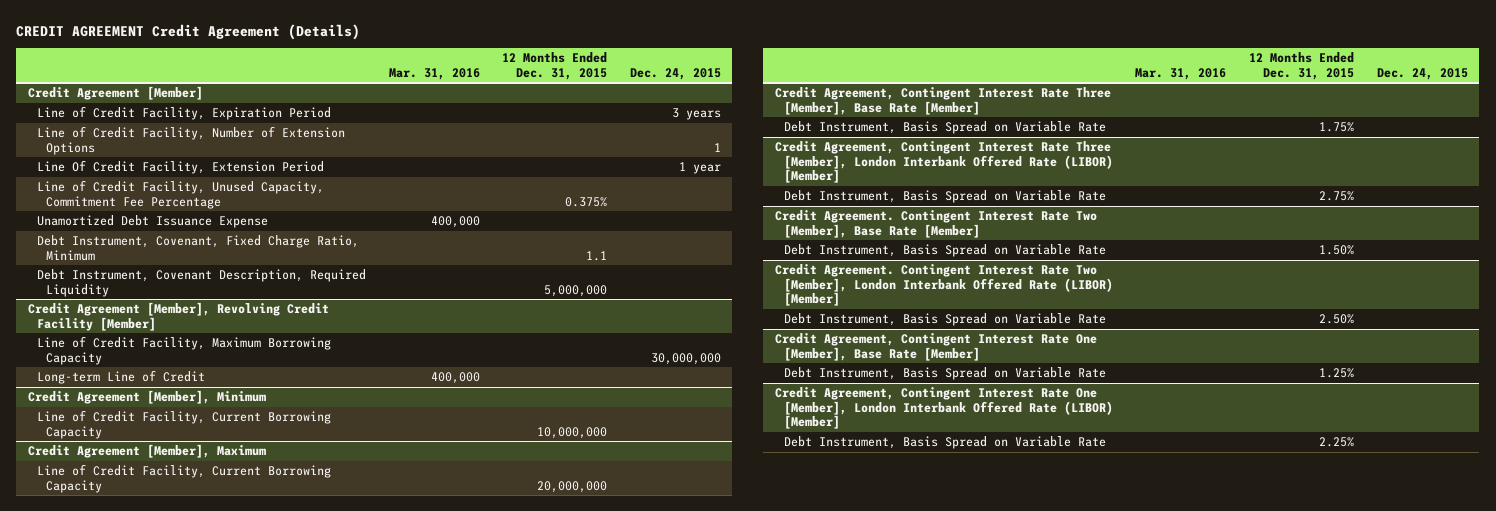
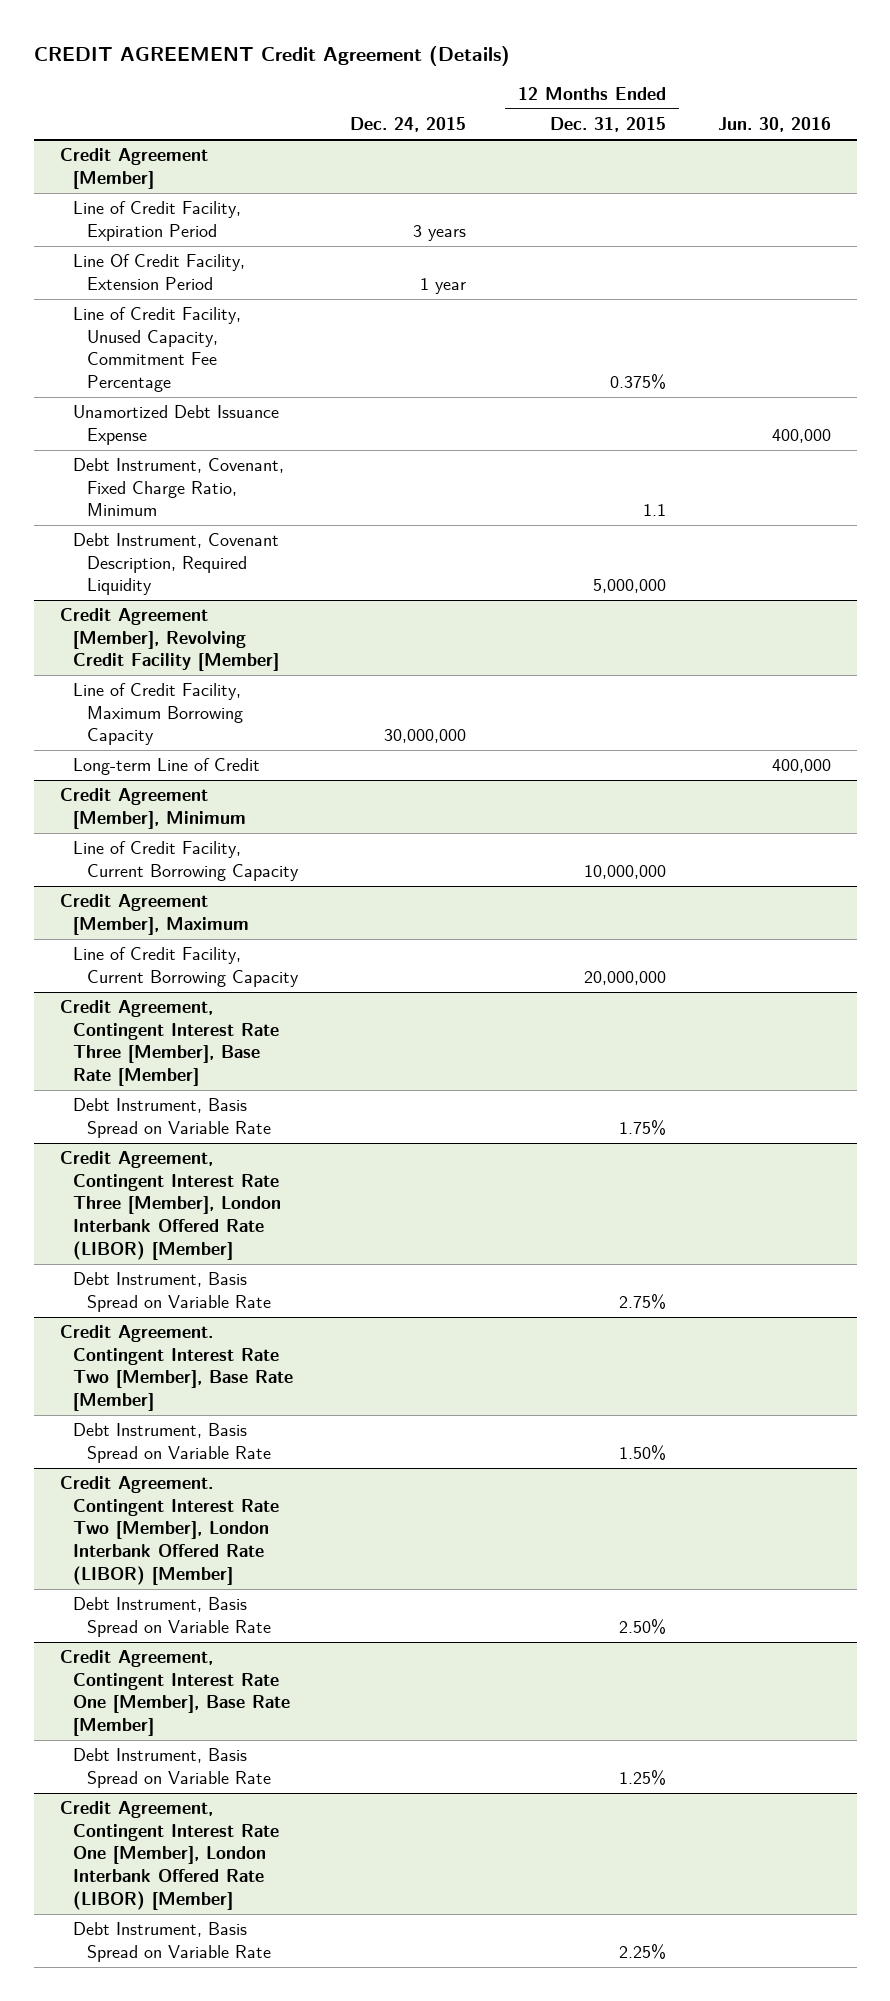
- | Mar. 31, 2016 | 12 Months Ended Dec. 31, 2015 | Dec. 24, 2015
+ | Dec. 24, 2015 | 12 Months Ended Dec. 31, 2015 | Jun. 30, 2016
@ Credit Agreement [Member]
- Line of Credit Facility, Number of Extension Options | | | 1

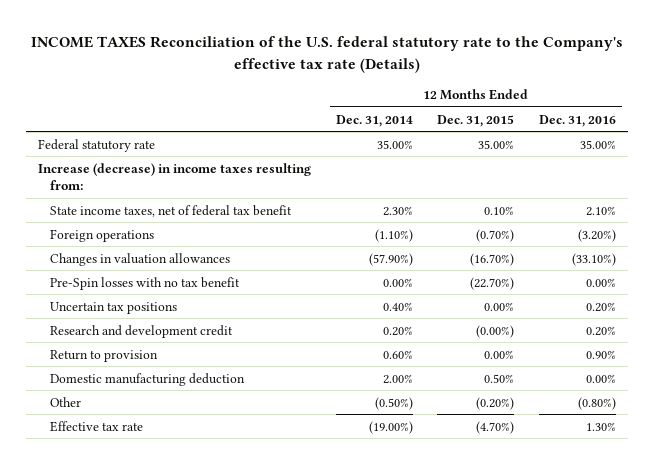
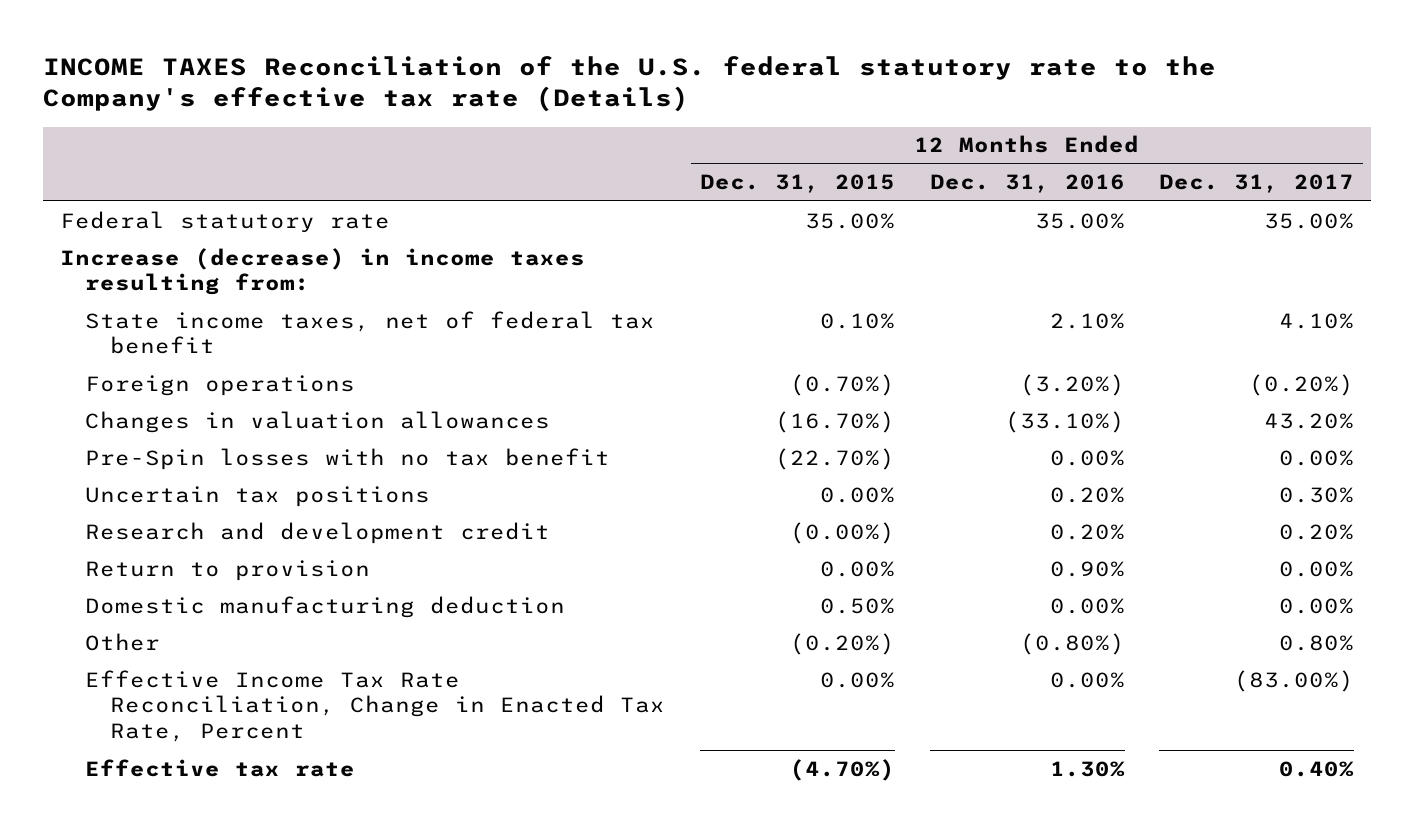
- | 12 Months Ended Dec. 31, 2014 | 12 Months Ended Dec. 31, 2015 | 12 Months Ended Dec. 31, 2016
+ | 12 Months Ended Dec. 31, 2015 | 12 Months Ended Dec. 31, 2016 | 12 Months Ended Dec. 31, 2017
+ Effective Income Tax Rate Reconciliation, Change in Enacted Tax Rate, Percent | 0.00% | 0.00% | (83.00%)

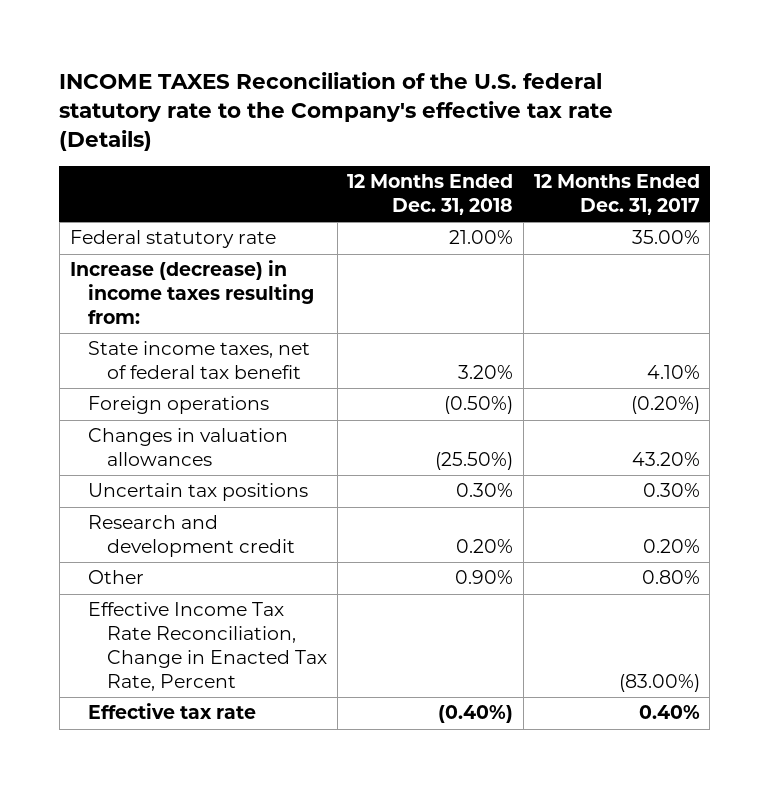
- | 12 Months Ended Dec. 31, 2015 | 12 Months Ended Dec. 31, 2016 | 12 Months Ended Dec. 31, 2017
+ | 12 Months Ended Dec. 31, 2018 | 12 Months Ended Dec. 31, 2017
- Pre-Spin losses with no tax benefit | (22.70%) | 0.00% | 0.00%
- Return to provision | 0.00% | 0.90% | 0.00%
- Domestic manufacturing deduction | 0.50% | 0.00% | 0.00%

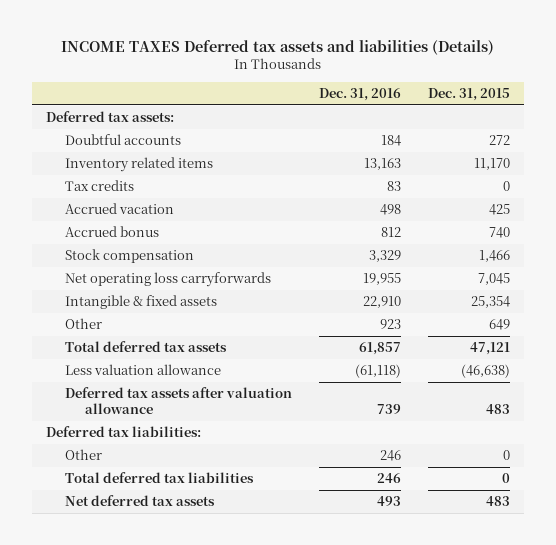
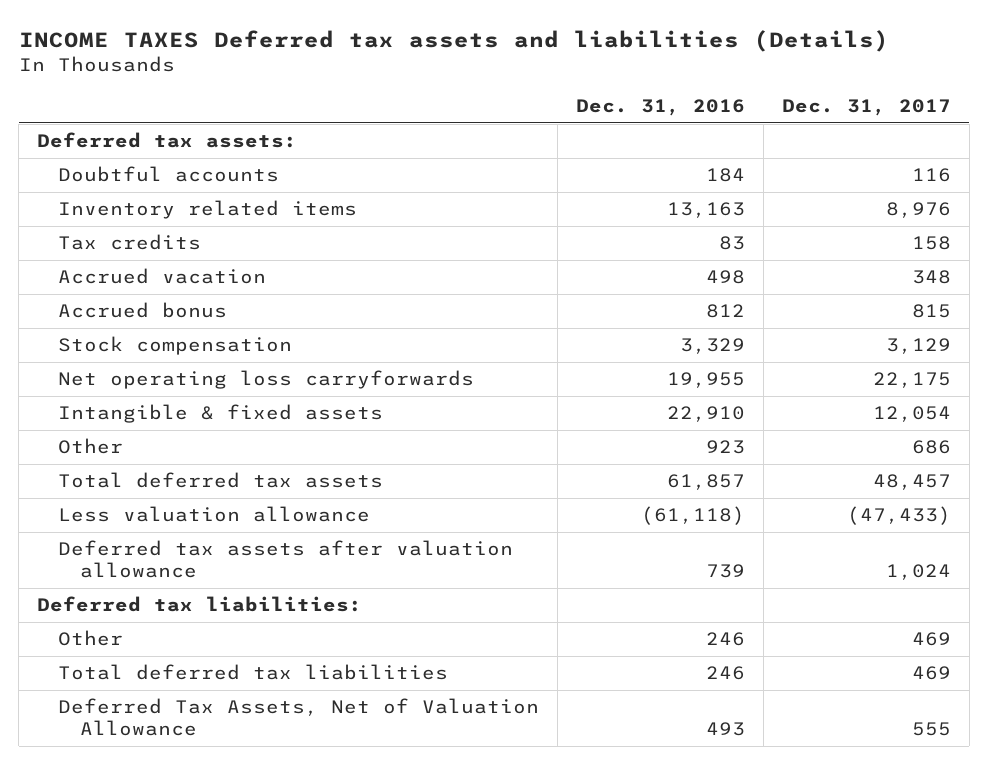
- | Dec. 31, 2016 | Dec. 31, 2015
+ | Dec. 31, 2016 | Dec. 31, 2017
- Net deferred tax assets | 493 | 483
+ Deferred Tax Assets, Net of Valuation Allowance | 493 | 555

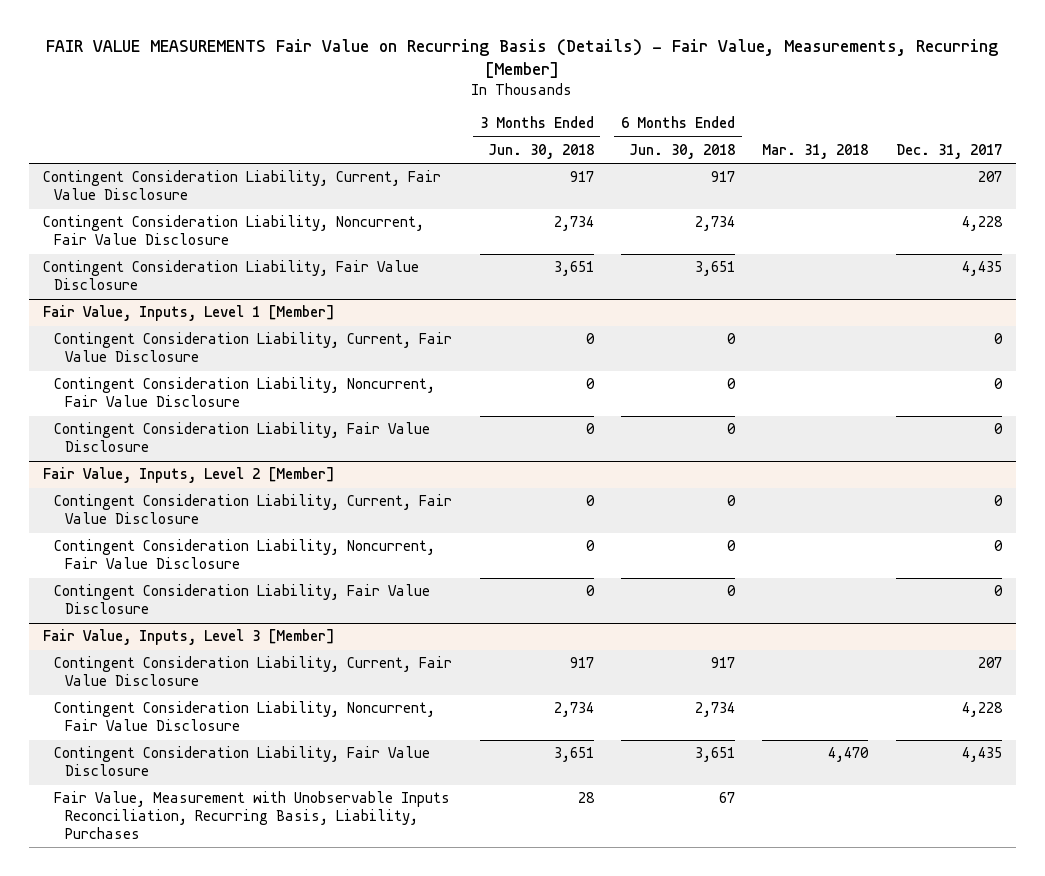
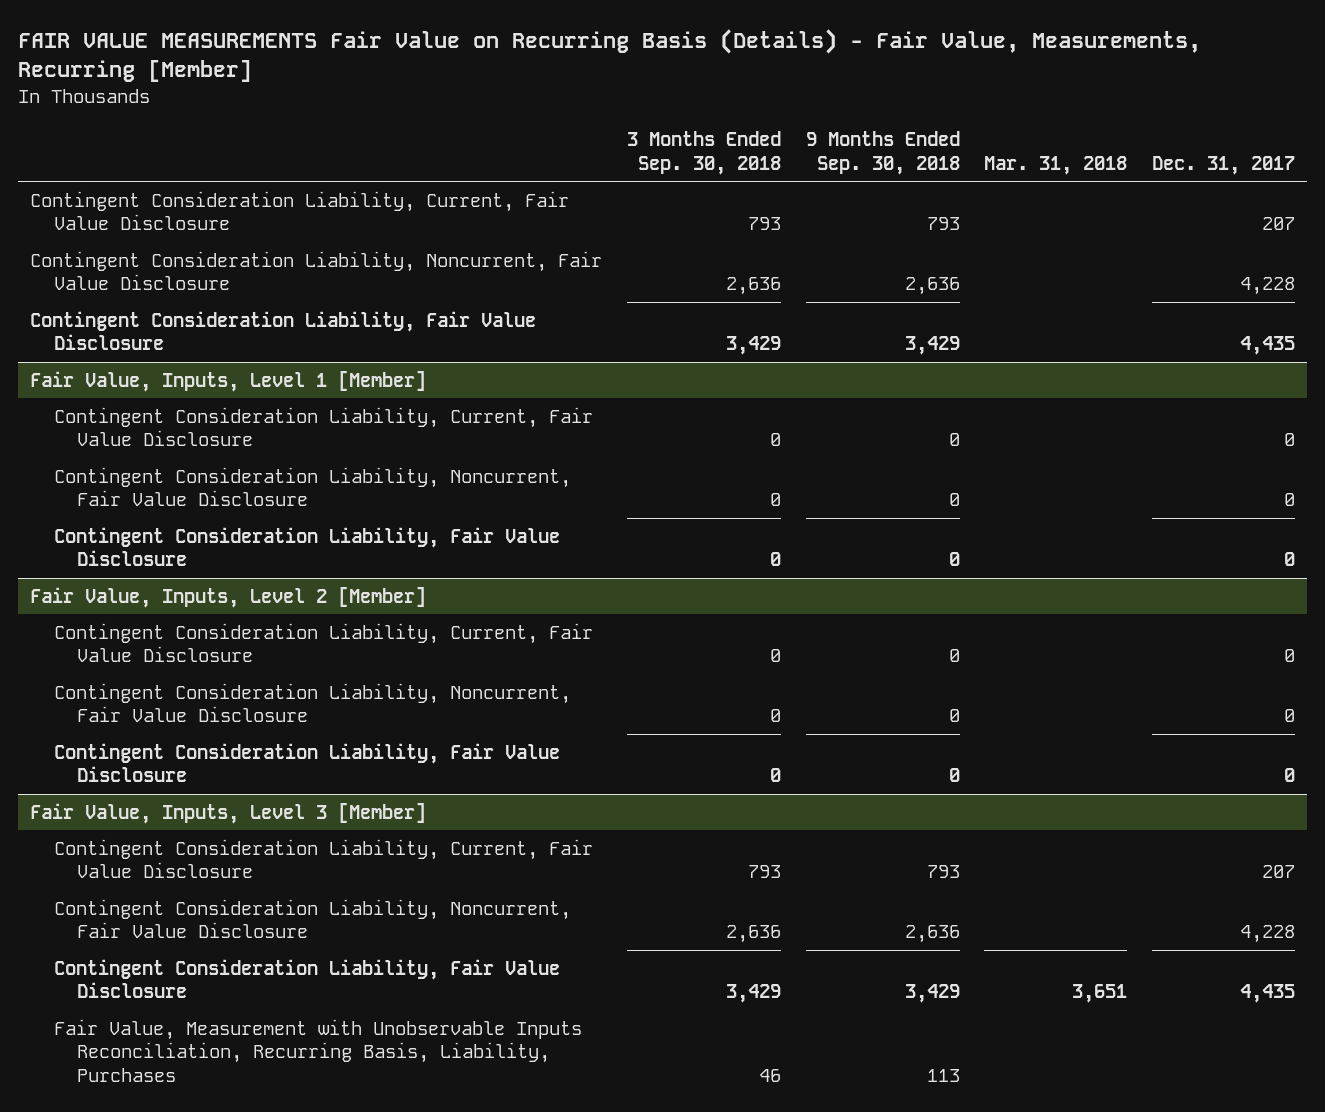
- | 3 Months Ended Jun. 30, 2018 | 6 Months Ended Jun. 30, 2018 | Mar. 31, 2018 | Dec. 31, 2017
+ | 3 Months Ended Sep. 30, 2018 | 9 Months Ended Sep. 30, 2018 | Mar. 31, 2018 | Dec. 31, 2017
@ Fair Value, Inputs, Level 3 [Member]
- Contingent Consideration Liability, Fair Value Disclosure | 3,651 | 3,651 | 4,470 | 4,435
+ Contingent Consideration Liability, Fair Value Disclosure | 3,429 | 3,429 | 3,651 | 4,435

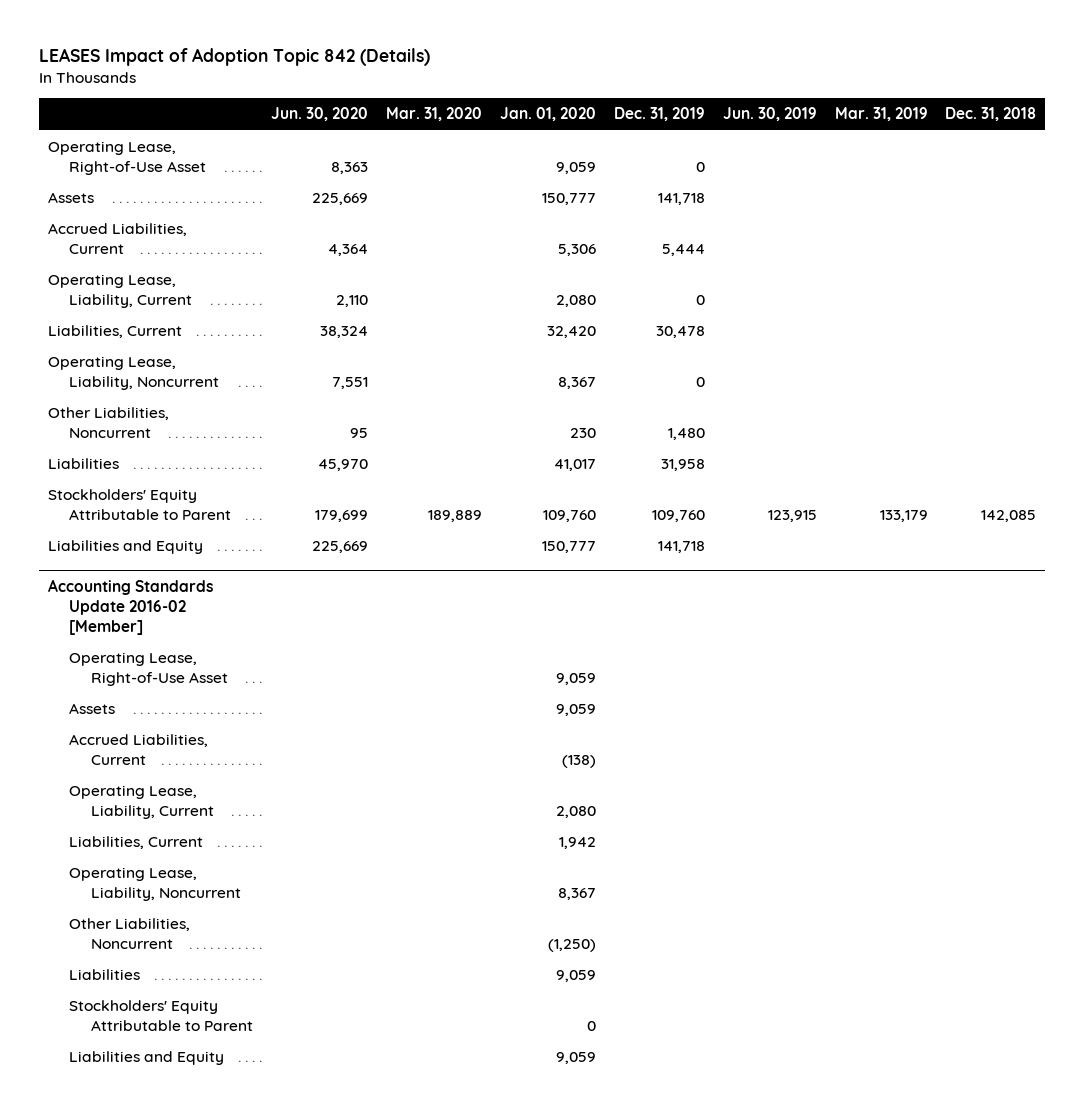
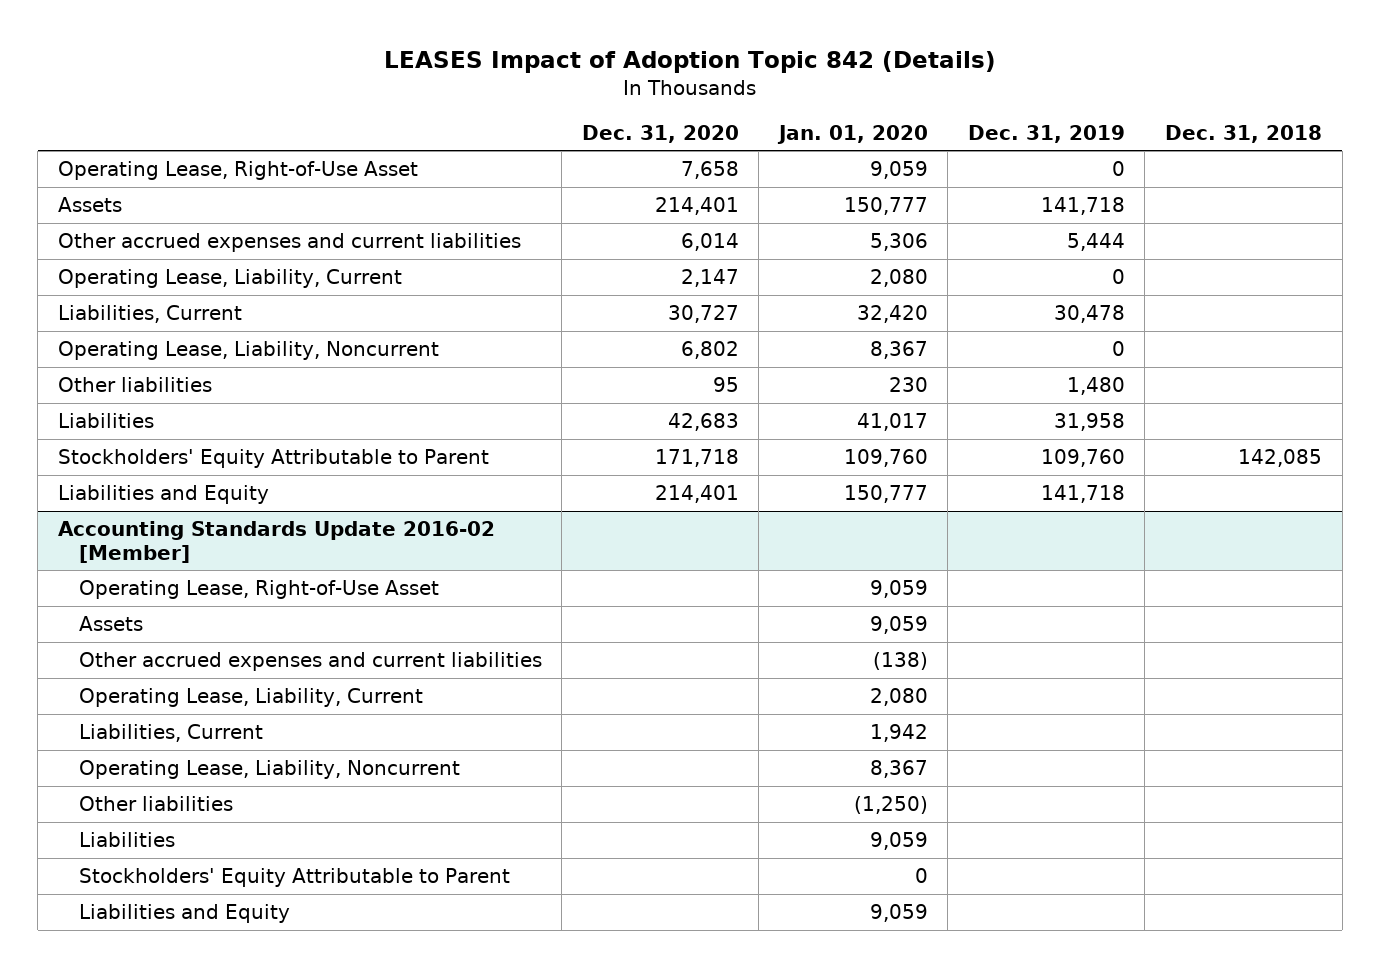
- | Jun. 30, 2020 | Mar. 31, 2020 | Jan. 01, 2020 | Dec. 31, 2019 | Jun. 30, 2019 | Mar. 31, 2019 | Dec. 31, 2018
+ | Dec. 31, 2020 | Jan. 01, 2020 | Dec. 31, 2019 | Dec. 31, 2018
- Accrued Liabilities, Current | 4,364 | | 5,306 | 5,444 | | |
+ Other accrued expenses and current liabilities | 6,014 | 5,306 | 5,444 |
- Other Liabilities, Noncurrent | 95 | | 230 | 1,480 | | |
+ Other liabilities | 95 | 230 | 1,480 |
@ Accounting Standards Update 2016-02 [Member]
- Accrued Liabilities, Current | | | (138) | | | |
+ Other accrued expenses and current liabilities | | (138) | |
- Other Liabilities, Noncurrent | | | (1,250) | | | |
+ Other liabilities | | (1,250) | |

